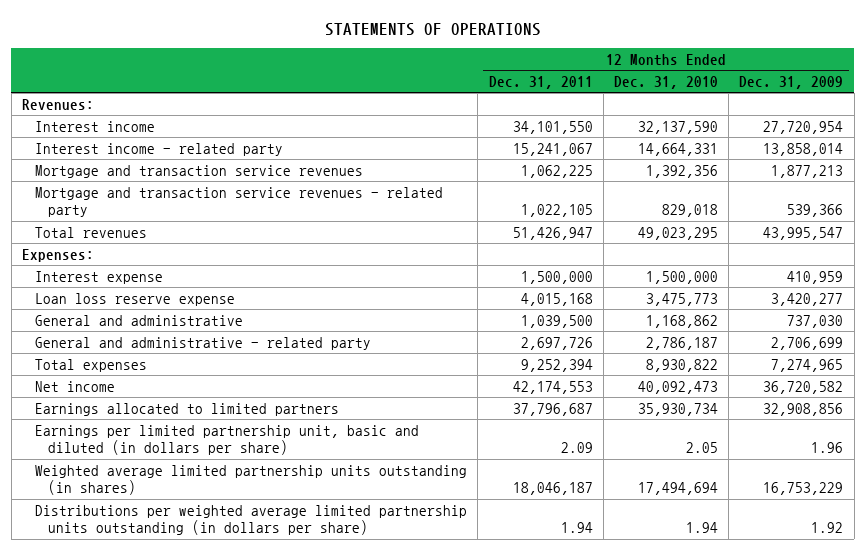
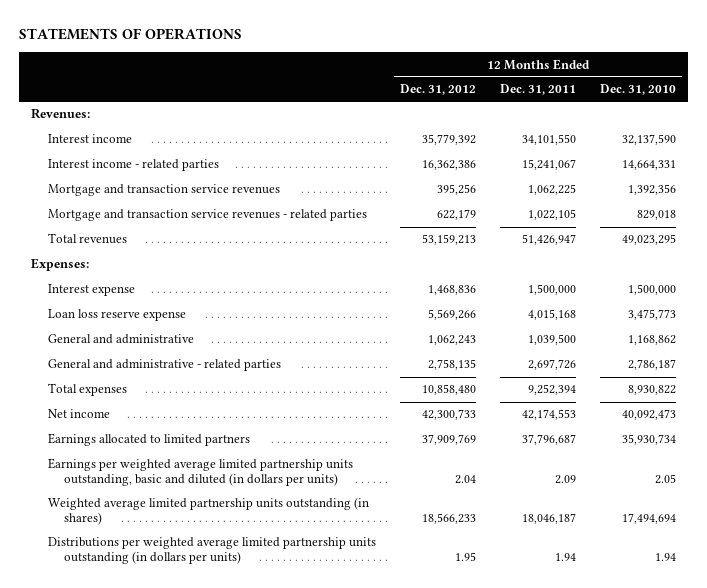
- | 12 Months Ended Dec. 31, 2011 | 12 Months Ended Dec. 31, 2010 | 12 Months Ended Dec. 31, 2009
+ | 12 Months Ended Dec. 31, 2012 | 12 Months Ended Dec. 31, 2011 | 12 Months Ended Dec. 31, 2010
- Interest income - related party | 15,241,067 | 14,664,331 | 13,858,014
+ Interest income - related parties | 16,362,386 | 15,241,067 | 14,664,331
- Mortgage and transaction service revenues - related party | 1,022,105 | 829,018 | 539,366
+ Mortgage and transaction service revenues - related parties | 622,179 | 1,022,105 | 829,018
- General and administrative - related party | 2,697,726 | 2,786,187 | 2,706,699
+ General and administrative - related parties | 2,758,135 | 2,697,726 | 2,786,187
- Earnings per limited partnership unit, basic and diluted (in dollars per share) | 2.09 | 2.05 | 1.96
+ Earnings per weighted average limited partnership units outstanding, basic and diluted (in dollars per units) | 2.04 | 2.09 | 2.05
- Distributions per weighted average limited partnership units outstanding (in dollars per share) | 1.94 | 1.94 | 1.92
+ Distributions per weighted average limited partnership units outstanding (in dollars per units) | 1.95 | 1.94 | 1.94

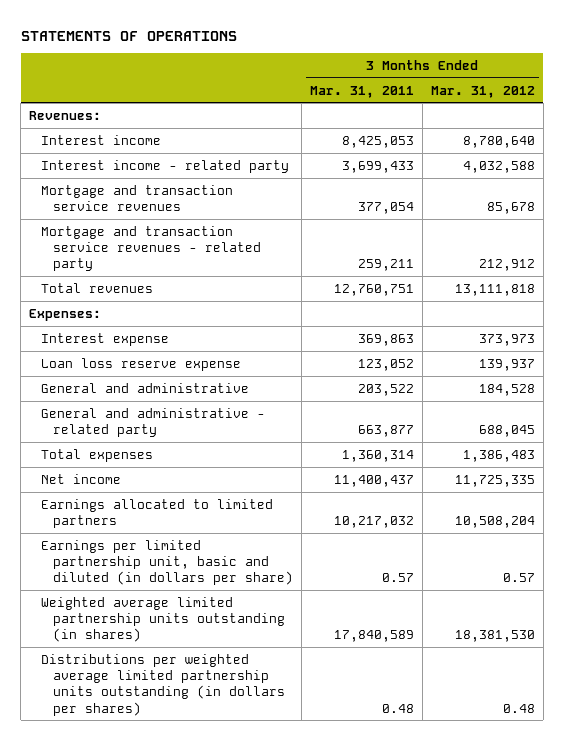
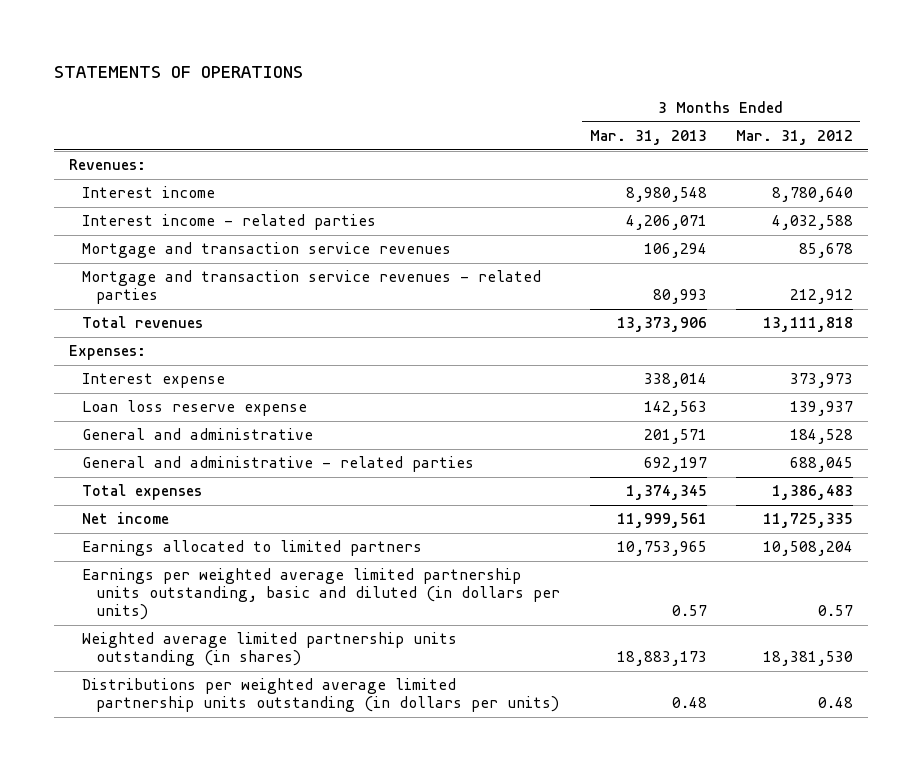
- | 3 Months Ended Mar. 31, 2011 | 3 Months Ended Mar. 31, 2012
+ | 3 Months Ended Mar. 31, 2013 | 3 Months Ended Mar. 31, 2012
- Interest income - related party | 3,699,433 | 4,032,588
+ Interest income - related parties | 4,206,071 | 4,032,588
- Mortgage and transaction service revenues - related party | 259,211 | 212,912
+ Mortgage and transaction service revenues - related parties | 80,993 | 212,912
- General and administrative - related party | 663,877 | 688,045
+ General and administrative - related parties | 692,197 | 688,045
- Earnings per limited partnership unit, basic and diluted (in dollars per share) | 0.57 | 0.57
+ Earnings per weighted average limited partnership units outstanding, basic and diluted (in dollars per units) | 0.57 | 0.57
- Distributions per weighted average limited partnership units outstanding (in dollars per shares) | 0.48 | 0.48
+ Distributions per weighted average limited partnership units outstanding (in dollars per units) | 0.48 | 0.48

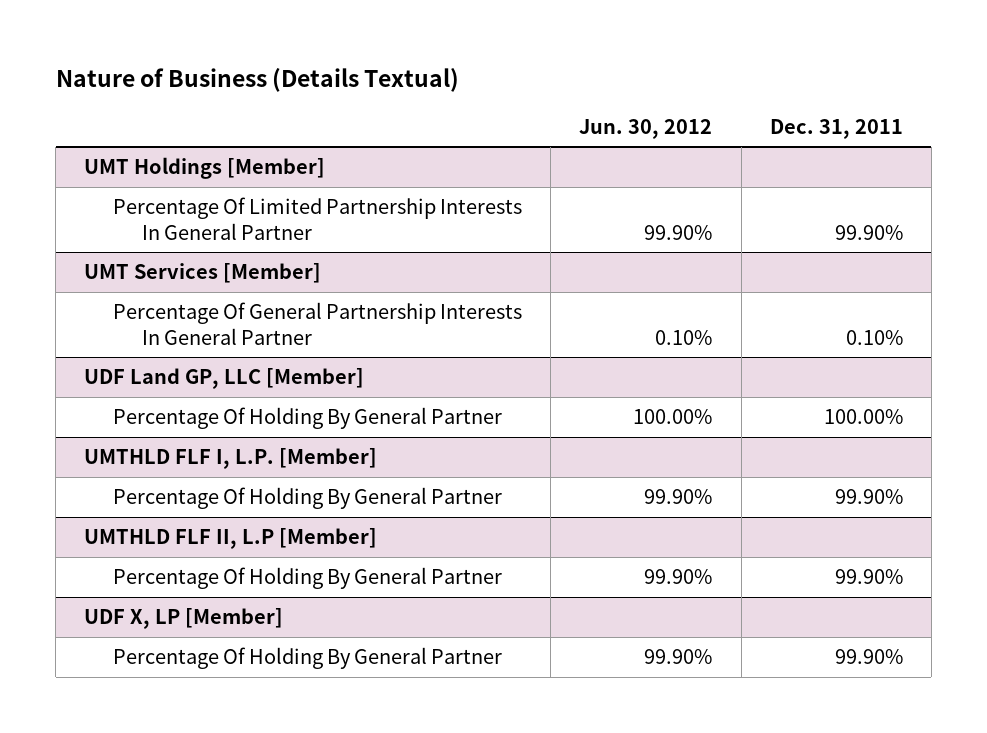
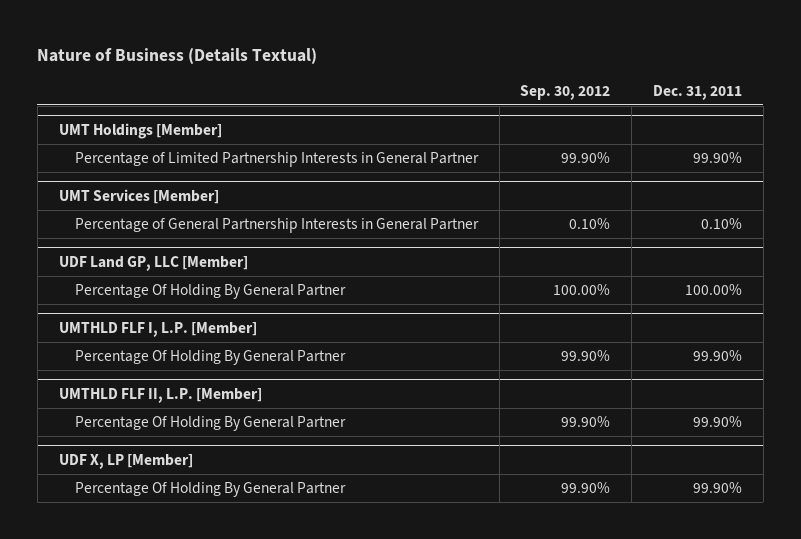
- | Jun. 30, 2012 | Dec. 31, 2011
+ | Sep. 30, 2012 | Dec. 31, 2011
@ UMT Holdings [Member]
- Percentage Of Limited Partnership Interests In General Partner | 99.90% | 99.90%
+ Percentage of Limited Partnership Interests in General Partner | 99.90% | 99.90%
@ UMT Services [Member]
- Percentage Of General Partnership Interests In General Partner | 0.10% | 0.10%
+ Percentage of General Partnership Interests in General Partner | 0.10% | 0.10%
- UMTHLD FLF II, L.P [Member]
+ UMTHLD FLF II, L.P. [Member]

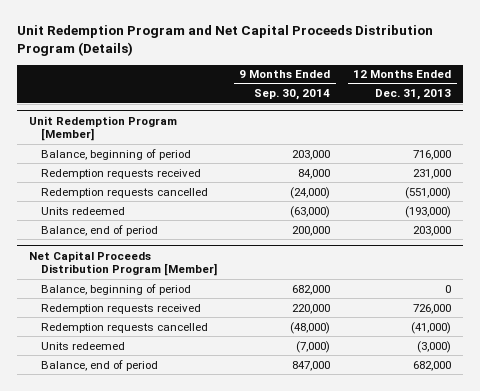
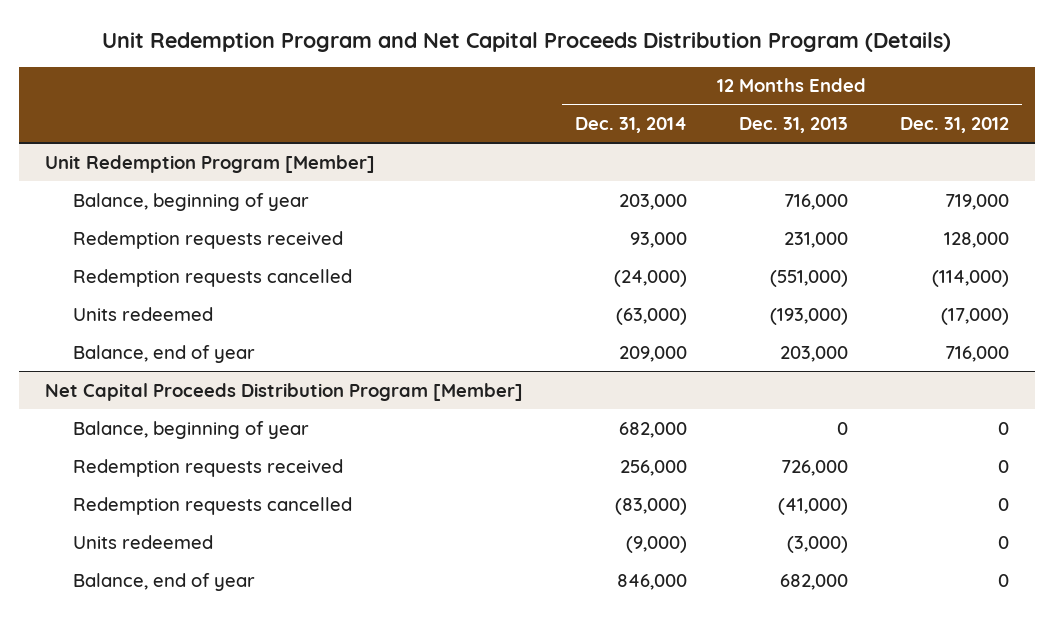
- | 9 Months Ended Sep. 30, 2014 | 12 Months Ended Dec. 31, 2013
+ | 12 Months Ended Dec. 31, 2014 | 12 Months Ended Dec. 31, 2013 | 12 Months Ended Dec. 31, 2012
@ Unit Redemption Program [Member]
- Balance, beginning of period | 203,000 | 716,000
+ Balance, beginning of year | 203,000 | 716,000 | 719,000
- Balance, end of period | 200,000 | 203,000
+ Balance, end of year | 209,000 | 203,000 | 716,000
@ Net Capital Proceeds Distribution Program [Member]
- Balance, beginning of period | 682,000 | 0
+ Balance, beginning of year | 682,000 | 0 | 0
- Balance, end of period | 847,000 | 682,000
+ Balance, end of year | 846,000 | 682,000 | 0

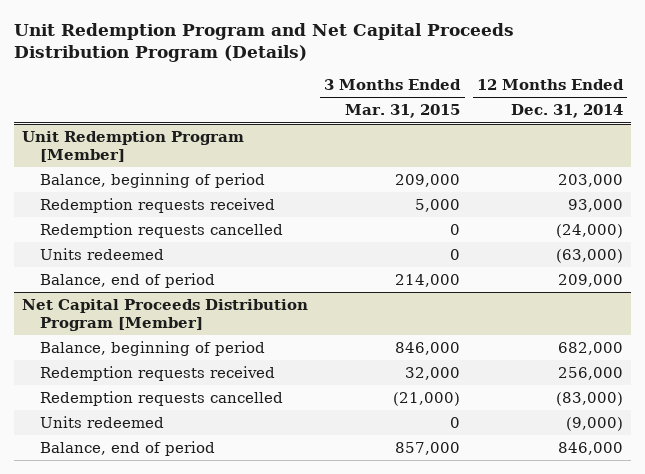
- | 12 Months Ended Dec. 31, 2014 | 12 Months Ended Dec. 31, 2013 | 12 Months Ended Dec. 31, 2012
+ | 3 Months Ended Mar. 31, 2015 | 12 Months Ended Dec. 31, 2014
@ Unit Redemption Program [Member]
- Balance, beginning of year | 203,000 | 716,000 | 719,000
+ Balance, beginning of period | 209,000 | 203,000
- Balance, end of year | 209,000 | 203,000 | 716,000
+ Balance, end of period | 214,000 | 209,000
@ Net Capital Proceeds Distribution Program [Member]
- Balance, beginning of year | 682,000 | 0 | 0
+ Balance, beginning of period | 846,000 | 682,000
- Balance, end of year | 846,000 | 682,000 | 0
+ Balance, end of period | 857,000 | 846,000

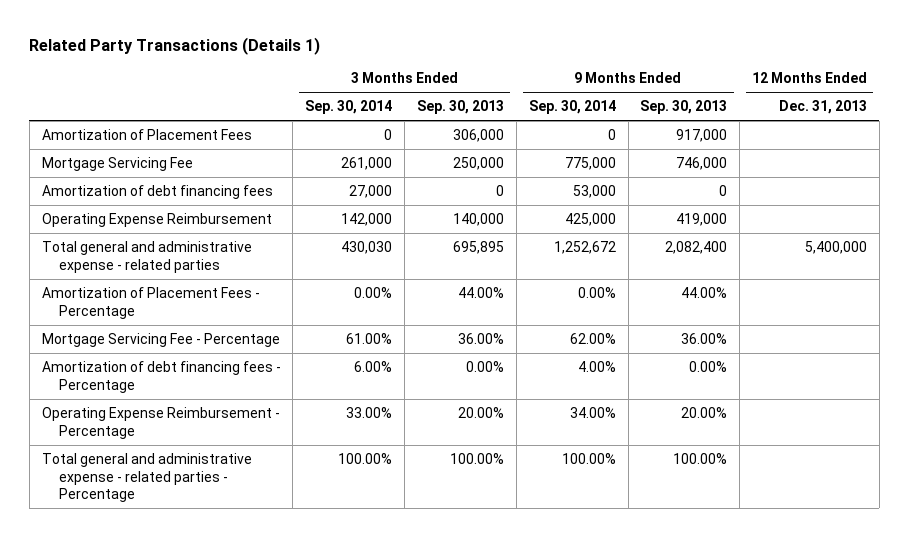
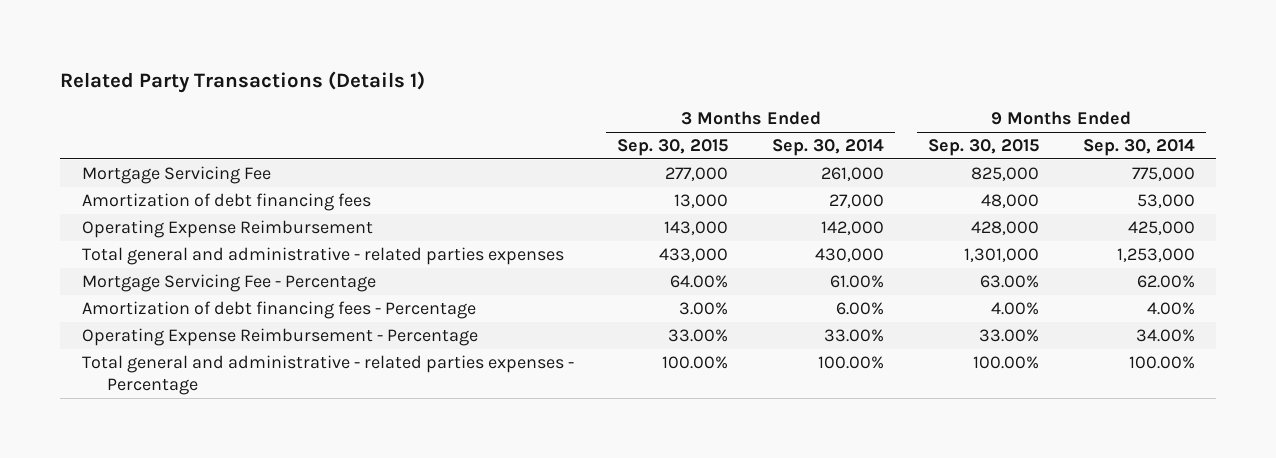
- | 3 Months Ended Sep. 30, 2014 | 3 Months Ended Sep. 30, 2013 | 9 Months Ended Sep. 30, 2014 | 9 Months Ended Sep. 30, 2013 | 12 Months Ended Dec. 31, 2013
+ | 3 Months Ended Sep. 30, 2015 | 3 Months Ended Sep. 30, 2014 | 9 Months Ended Sep. 30, 2015 | 9 Months Ended Sep. 30, 2014
- Amortization of Placement Fees | 0 | 306,000 | 0 | 917,000 |
- Total general and administrative expense - related parties | 430,030 | 695,895 | 1,252,672 | 2,082,400 | 5,400,000
- Amortization of Placement Fees - Percentage | 0.00% | 44.00% | 0.00% | 44.00% |
+ Total general and administrative - related parties expenses | 433,000 | 430,000 | 1,301,000 | 1,253,000
- Total general and administrative expense - related parties - Percentage | 100.00% | 100.00% | 100.00% | 100.00% |
+ Total general and administrative - related parties expenses - Percentage | 100.00% | 100.00% | 100.00% | 100.00%

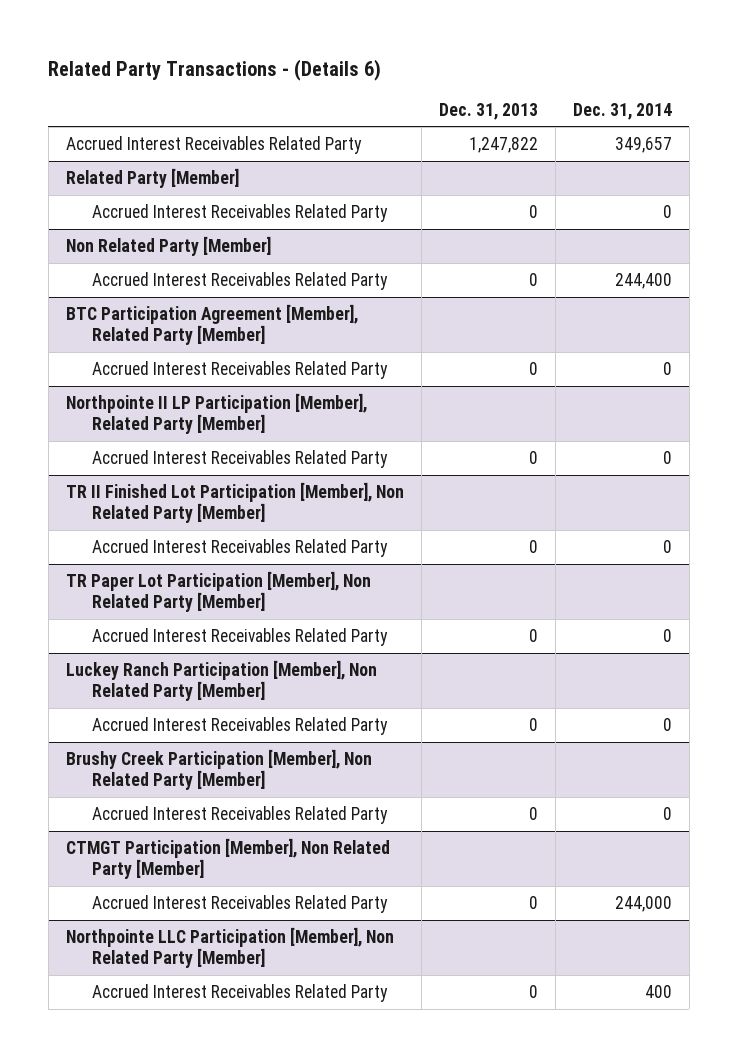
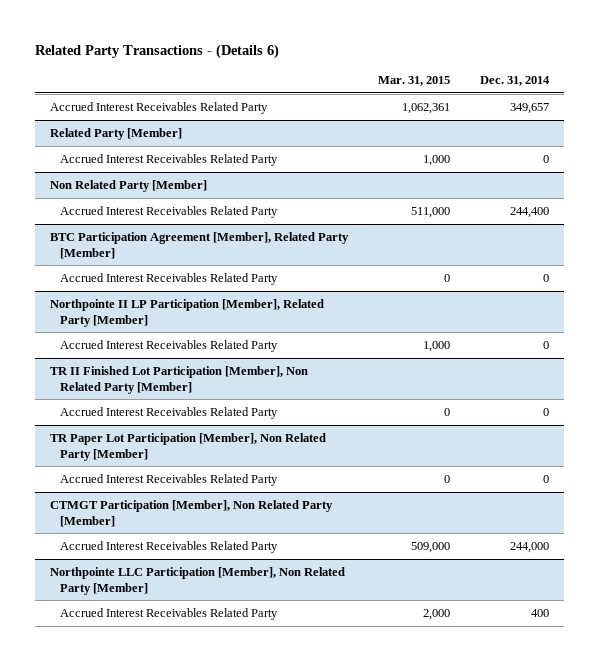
- | Dec. 31, 2013 | Dec. 31, 2014
+ | Mar. 31, 2015 | Dec. 31, 2014
- Luckey Ranch Participation [Member], Non Related Party [Member]
- Accrued Interest Receivables Related Party | 0 | 0
- Brushy Creek Participation [Member], Non Related Party [Member]
- Accrued Interest Receivables Related Party | 0 | 0

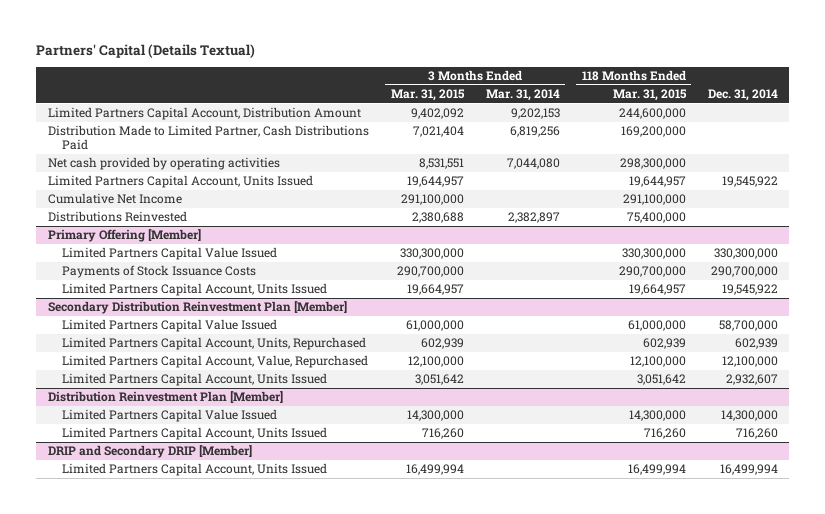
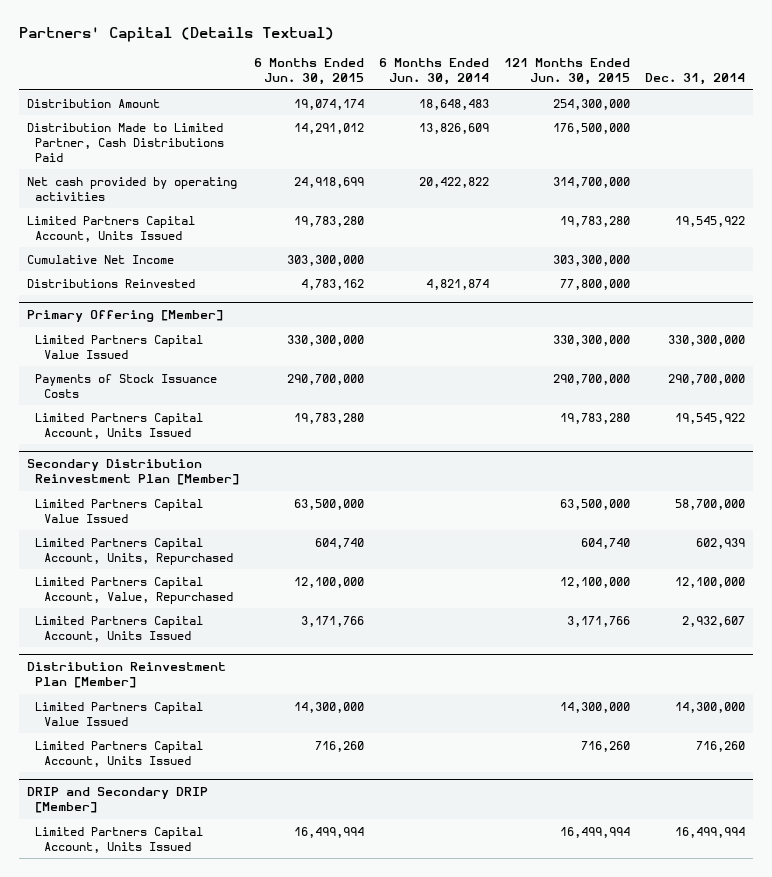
- | 3 Months Ended Mar. 31, 2015 | 3 Months Ended Mar. 31, 2014 | 118 Months Ended Mar. 31, 2015 | Dec. 31, 2014
+ | 6 Months Ended Jun. 30, 2015 | 6 Months Ended Jun. 30, 2014 | 121 Months Ended Jun. 30, 2015 | Dec. 31, 2014
- Limited Partners Capital Account, Distribution Amount | 9,402,092 | 9,202,153 | 244,600,000 |
+ Distribution Amount | 19,074,174 | 18,648,483 | 254,300,000 |

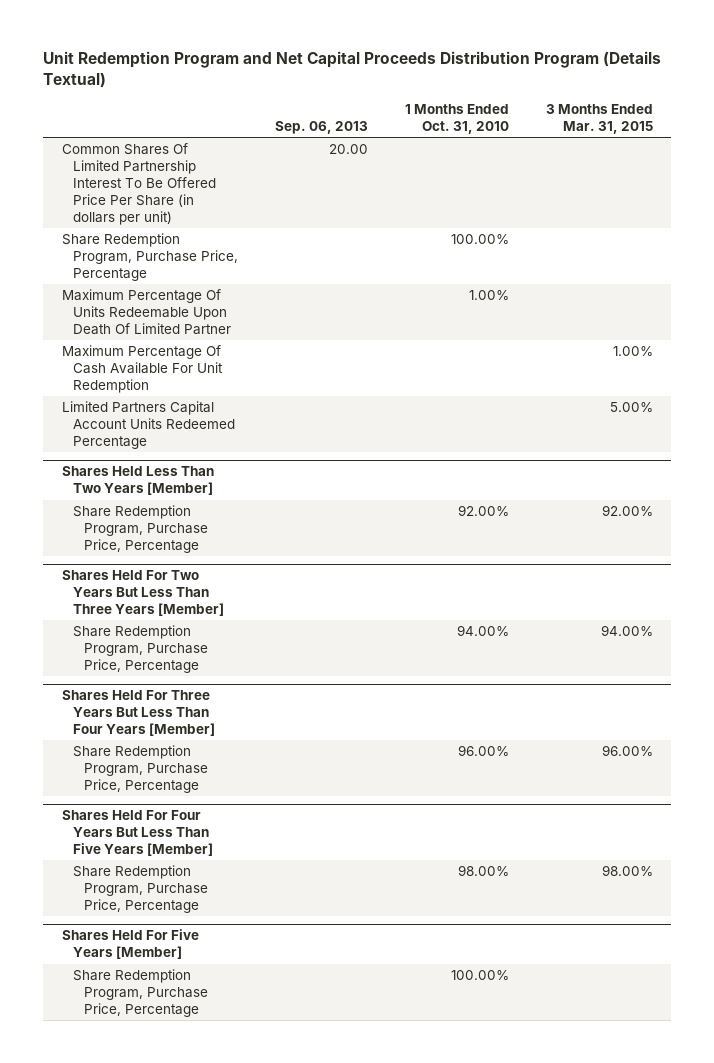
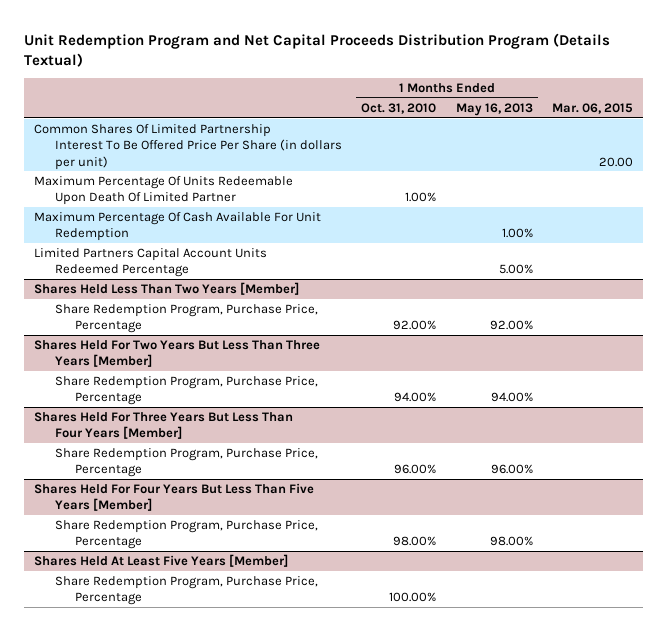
- | Sep. 06, 2013 | 1 Months Ended Oct. 31, 2010 | 3 Months Ended Mar. 31, 2015
+ | 1 Months Ended Oct. 31, 2010 | 1 Months Ended May 16, 2013 | Mar. 06, 2015
- Share Redemption Program, Purchase Price, Percentage | | 100.00% |
- Shares Held For Five Years [Member]
+ Shares Held At Least Five Years [Member]

